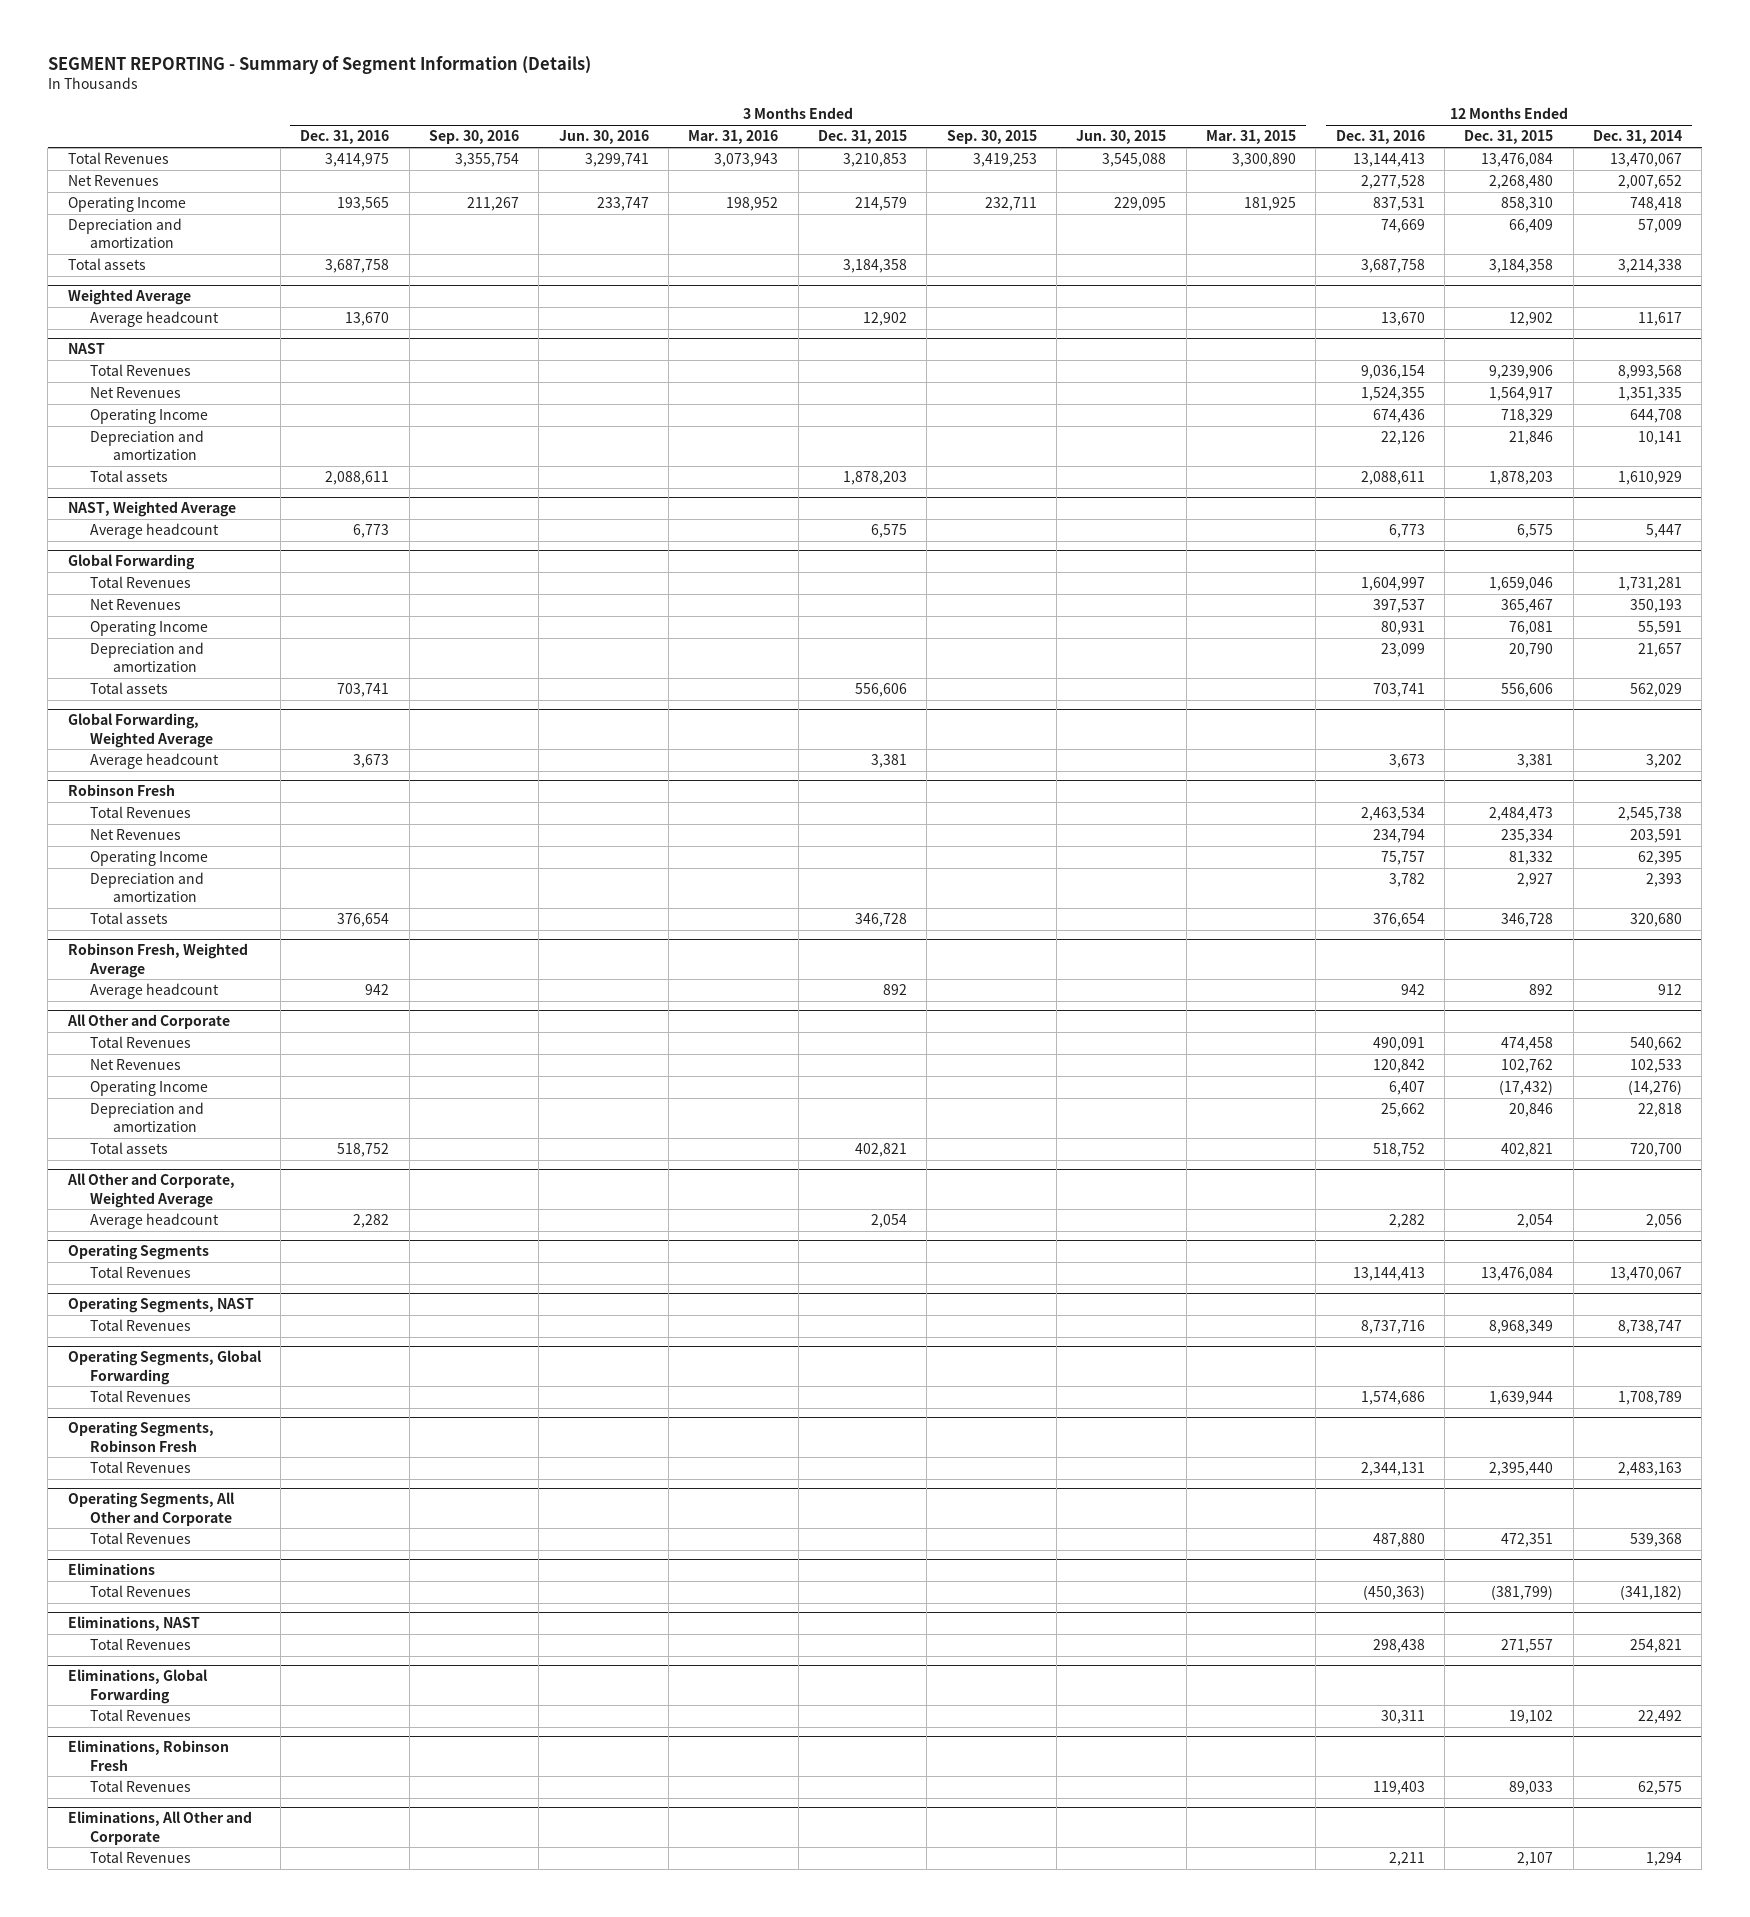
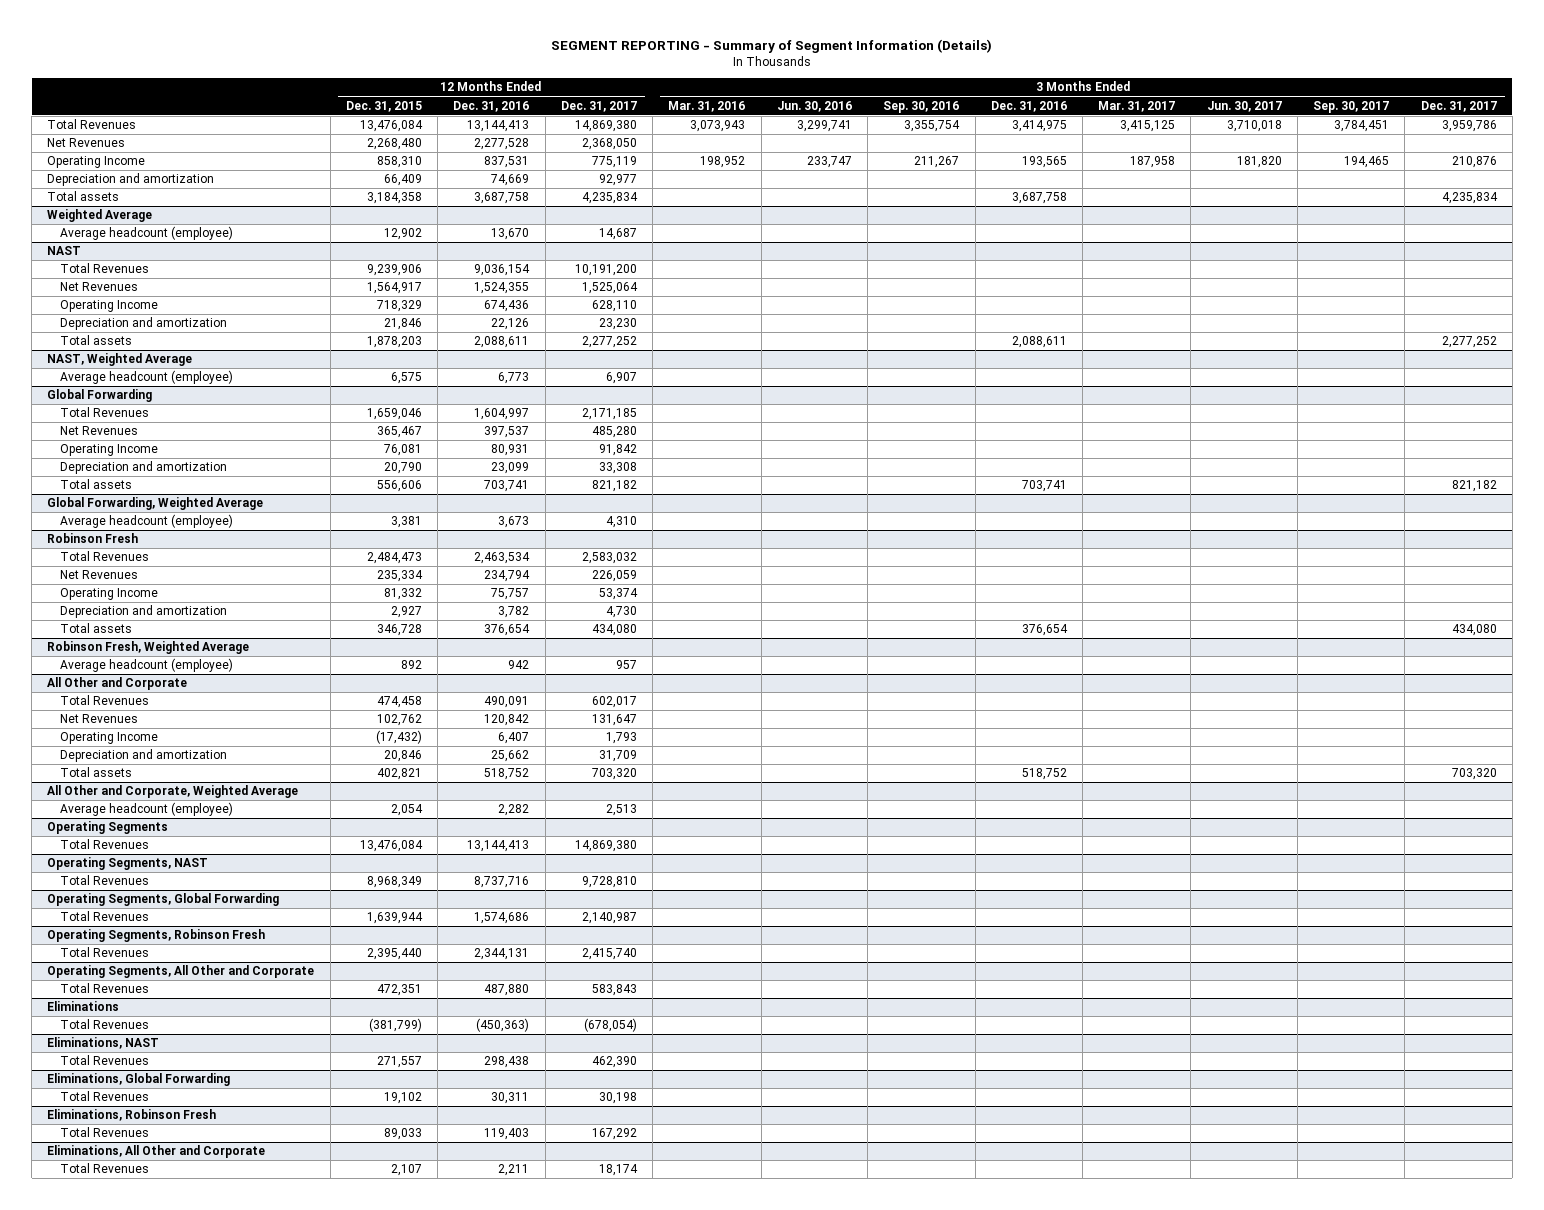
- | 3 Months Ended Dec. 31, 2016 | 3 Months Ended Sep. 30, 2016 | 3 Months Ended Jun. 30, 2016 | 3 Months Ended Mar. 31, 2016 | 3 Months Ended Dec. 31, 2015 | 3 Months Ended Sep. 30, 2015 | 3 Months Ended Jun. 30, 2015 | 3 Months Ended Mar. 31, 2015 | 12 Months Ended Dec. 31, 2016 | 12 Months Ended Dec. 31, 2015 | 12 Months Ended Dec. 31, 2014
+ | 12 Months Ended Dec. 31, 2015 | 12 Months Ended Dec. 31, 2016 | 12 Months Ended Dec. 31, 2017 | 3 Months Ended Mar. 31, 2016 | 3 Months Ended Jun. 30, 2016 | 3 Months Ended Sep. 30, 2016 | 3 Months Ended Dec. 31, 2016 | 3 Months Ended Mar. 31, 2017 | 3 Months Ended Jun. 30, 2017 | 3 Months Ended Sep. 30, 2017 | 3 Months Ended Dec. 31, 2017
@ Weighted Average
- Average headcount | 13,670 | | | | 12,902 | | | | 13,670 | 12,902 | 11,617
+ Average headcount (employee) | 12,902 | 13,670 | 14,687 | | | | | | | |
@ NAST, Weighted Average
- Average headcount | 6,773 | | | | 6,575 | | | | 6,773 | 6,575 | 5,447
+ Average headcount (employee) | 6,575 | 6,773 | 6,907 | | | | | | | |
@ Global Forwarding, Weighted Average
- Average headcount | 3,673 | | | | 3,381 | | | | 3,673 | 3,381 | 3,202
+ Average headcount (employee) | 3,381 | 3,673 | 4,310 | | | | | | | |
@ Robinson Fresh, Weighted Average
- Average headcount | 942 | | | | 892 | | | | 942 | 892 | 912
+ Average headcount (employee) | 892 | 942 | 957 | | | | | | | |
@ All Other and Corporate, Weighted Average
- Average headcount | 2,282 | | | | 2,054 | | | | 2,282 | 2,054 | 2,056
+ Average headcount (employee) | 2,054 | 2,282 | 2,513 | | | | | | | |

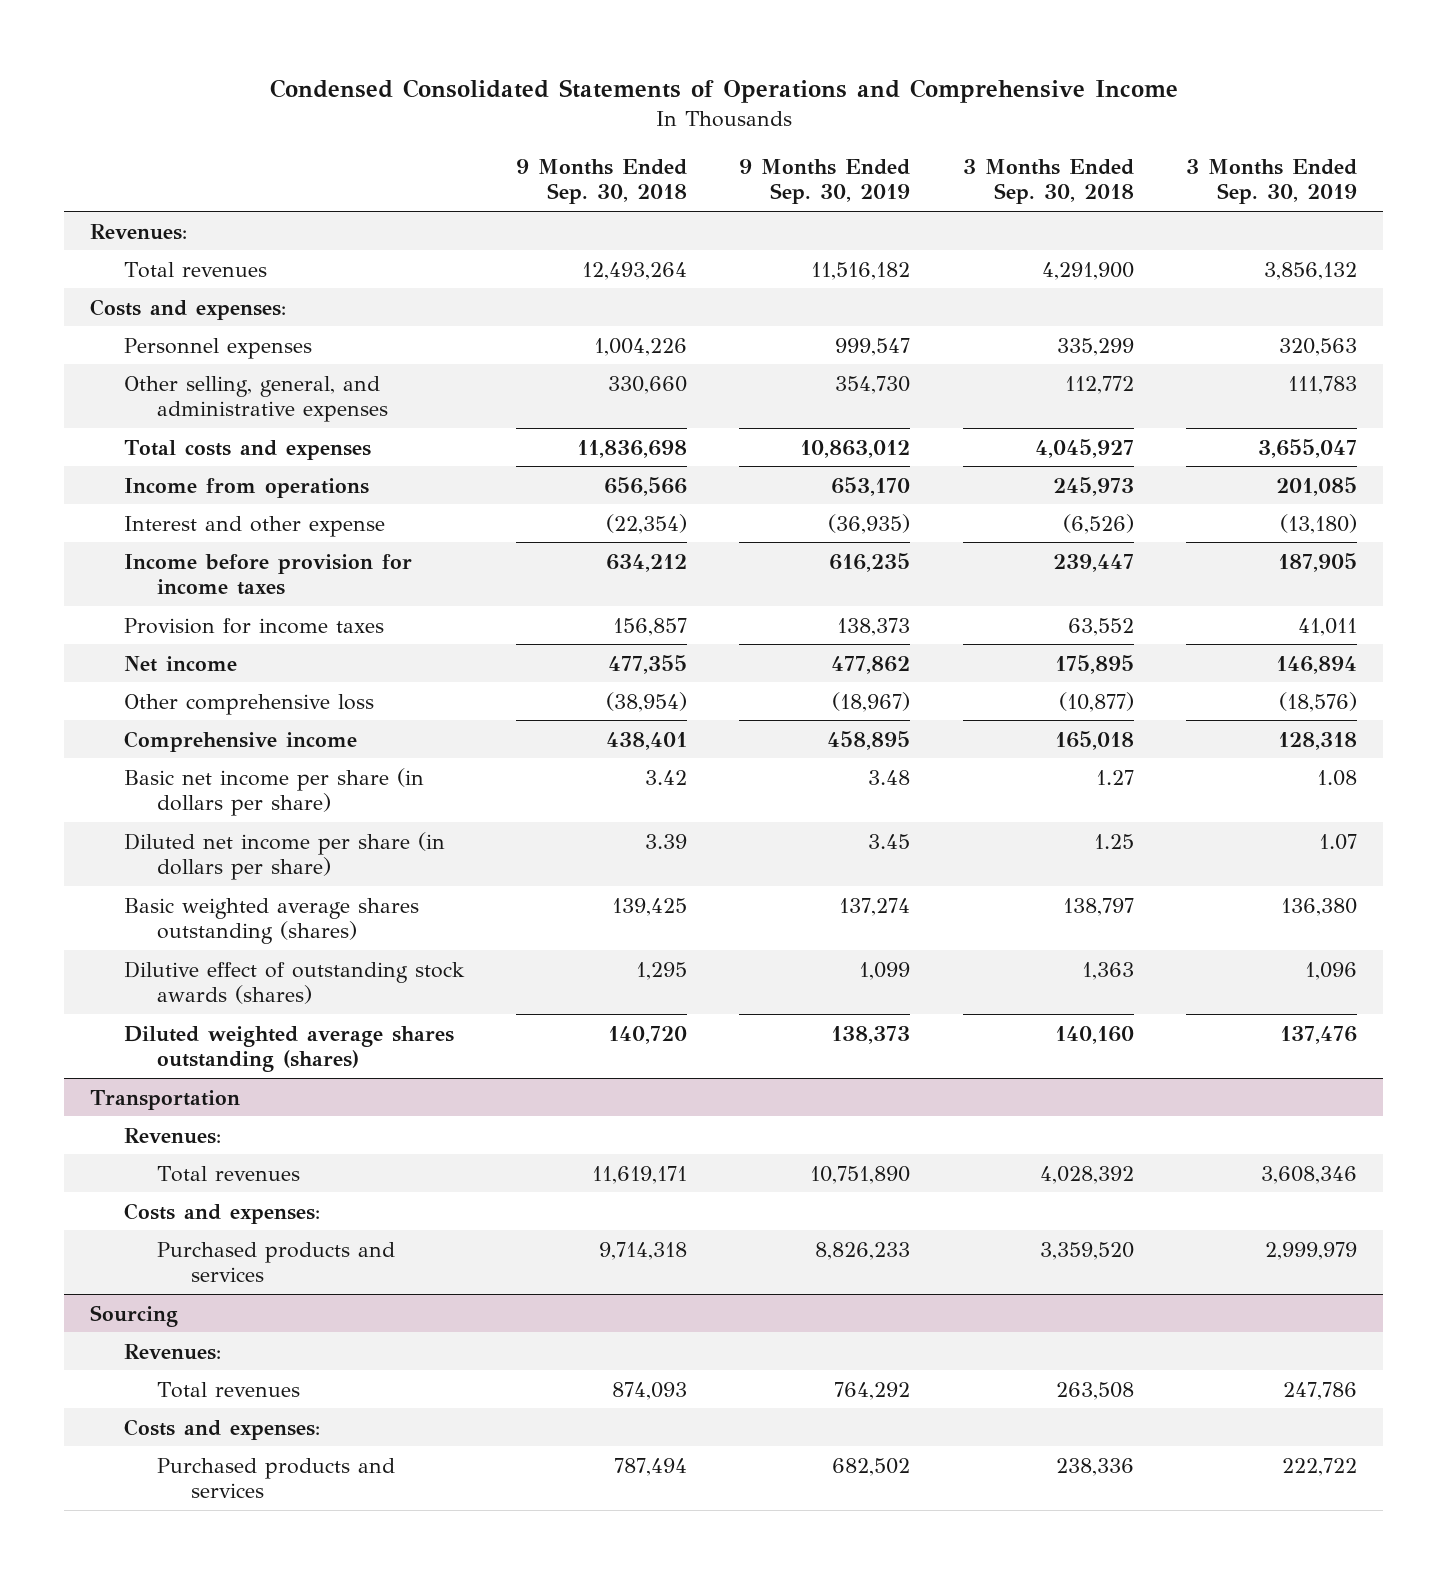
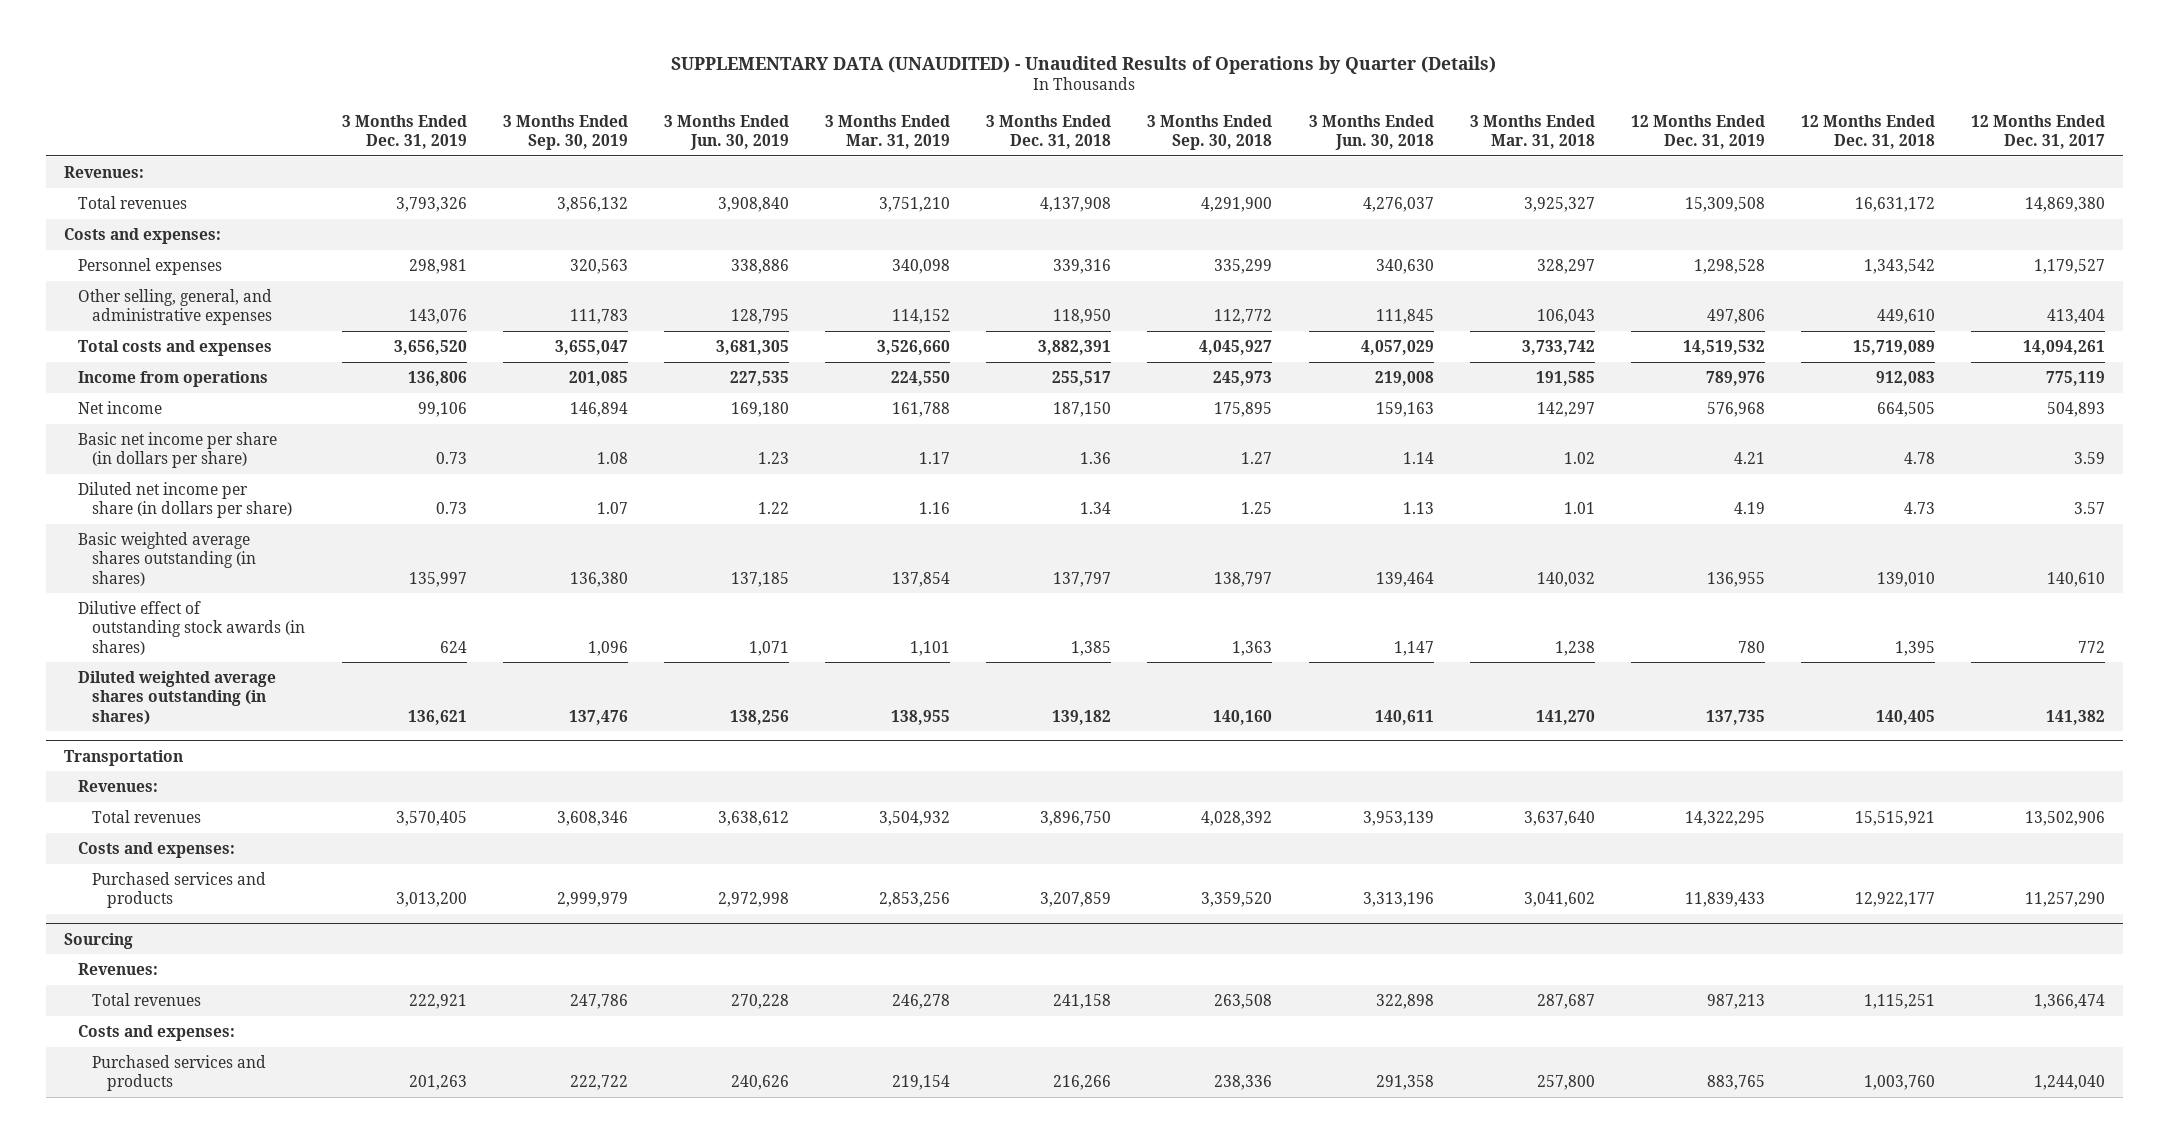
- Condensed Consolidated Statements of Operations and Comprehensive Income
+ SUPPLEMENTARY DATA (UNAUDITED) - Unaudited Results of Operations by Quarter (Details)
- | 9 Months Ended Sep. 30, 2018 | 9 Months Ended Sep. 30, 2019 | 3 Months Ended Sep. 30, 2018 | 3 Months Ended Sep. 30, 2019
+ | 3 Months Ended Dec. 31, 2019 | 3 Months Ended Sep. 30, 2019 | 3 Months Ended Jun. 30, 2019 | 3 Months Ended Mar. 31, 2019 | 3 Months Ended Dec. 31, 2018 | 3 Months Ended Sep. 30, 2018 | 3 Months Ended Jun. 30, 2018 | 3 Months Ended Mar. 31, 2018 | 12 Months Ended Dec. 31, 2019 | 12 Months Ended Dec. 31, 2018 | 12 Months Ended Dec. 31, 2017
- Interest and other expense | (22,354) | (36,935) | (6,526) | (13,180)
- Income before provision for income taxes | 634,212 | 616,235 | 239,447 | 187,905
- Provision for income taxes | 156,857 | 138,373 | 63,552 | 41,011
- Other comprehensive loss | (38,954) | (18,967) | (10,877) | (18,576)
- Comprehensive income | 438,401 | 458,895 | 165,018 | 128,318
- Basic weighted average shares outstanding (shares) | 139,425 | 137,274 | 138,797 | 136,380
- Dilutive effect of outstanding stock awards (shares) | 1,295 | 1,099 | 1,363 | 1,096
- Diluted weighted average shares outstanding (shares) | 140,720 | 138,373 | 140,160 | 137,476
+ Basic weighted average shares outstanding (in shares) | 135,997 | 136,380 | 137,185 | 137,854 | 137,797 | 138,797 | 139,464 | 140,032 | 136,955 | 139,010 | 140,610
+ Dilutive effect of outstanding stock awards (in shares) | 624 | 1,096 | 1,071 | 1,101 | 1,385 | 1,363 | 1,147 | 1,238 | 780 | 1,395 | 772
+ Diluted weighted average shares outstanding (in shares) | 136,621 | 137,476 | 138,256 | 138,955 | 139,182 | 140,160 | 140,611 | 141,270 | 137,735 | 140,405 | 141,382
@ Transportation
- Purchased products and services | 9,714,318 | 8,826,233 | 3,359,520 | 2,999,979
+ Purchased services and products | 3,013,200 | 2,999,979 | 2,972,998 | 2,853,256 | 3,207,859 | 3,359,520 | 3,313,196 | 3,041,602 | 11,839,433 | 12,922,177 | 11,257,290
@ Sourcing
- Purchased products and services | 787,494 | 682,502 | 238,336 | 222,722
+ Purchased services and products | 201,263 | 222,722 | 240,626 | 219,154 | 216,266 | 238,336 | 291,358 | 257,800 | 883,765 | 1,003,760 | 1,244,040

